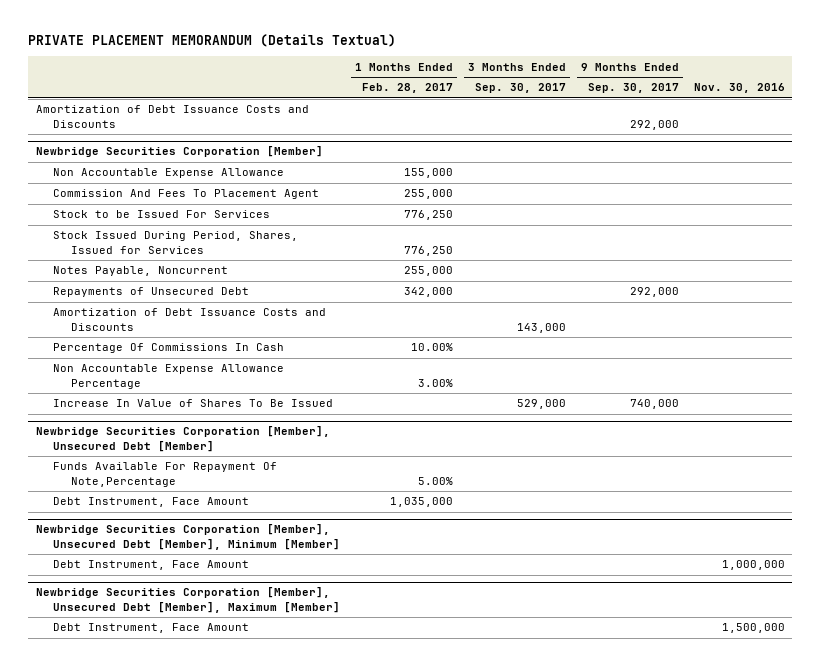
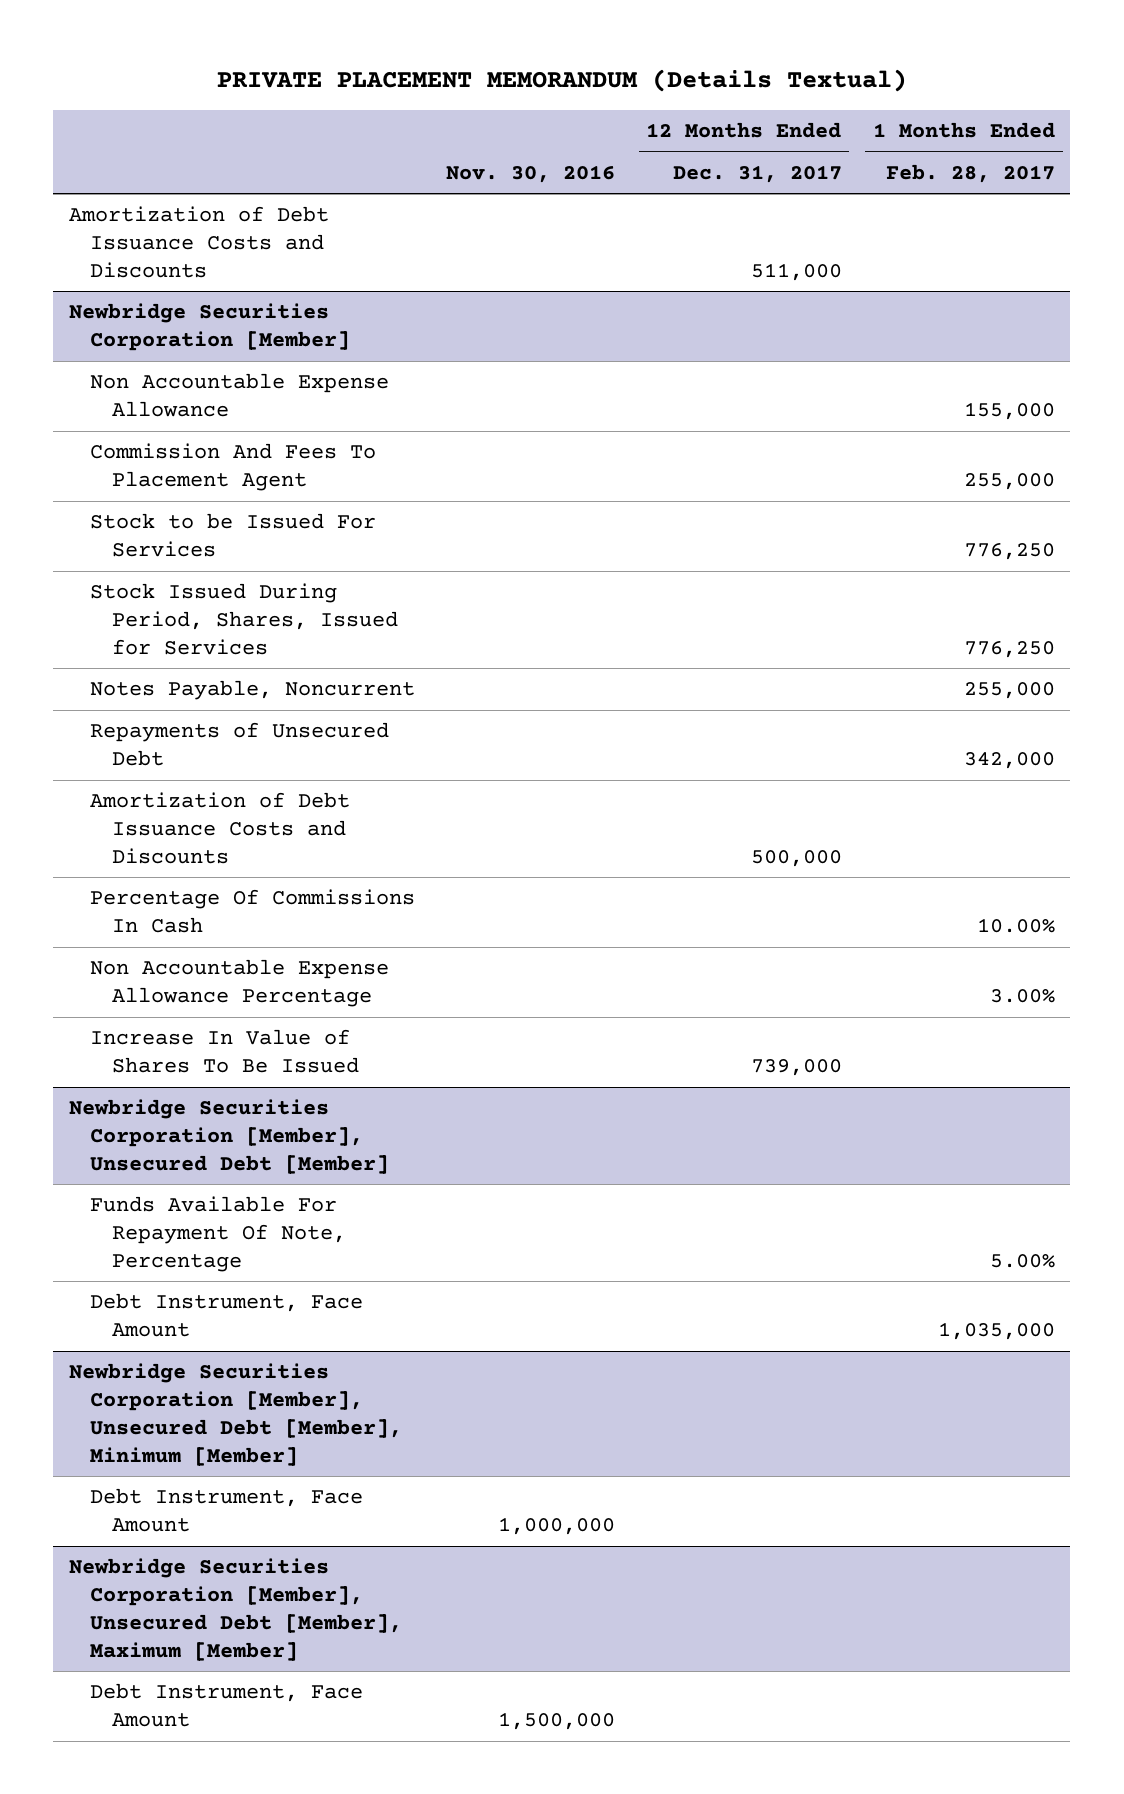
- | 1 Months Ended Feb. 28, 2017 | 3 Months Ended Sep. 30, 2017 | 9 Months Ended Sep. 30, 2017 | Nov. 30, 2016
+ | Nov. 30, 2016 | 12 Months Ended Dec. 31, 2017 | 1 Months Ended Feb. 28, 2017
@ Newbridge Securities Corporation [Member], Unsecured Debt [Member]
- Funds Available For Repayment Of Note,Percentage | 5.00% | | |
+ Funds Available For Repayment Of Note, Percentage | | | 5.00%

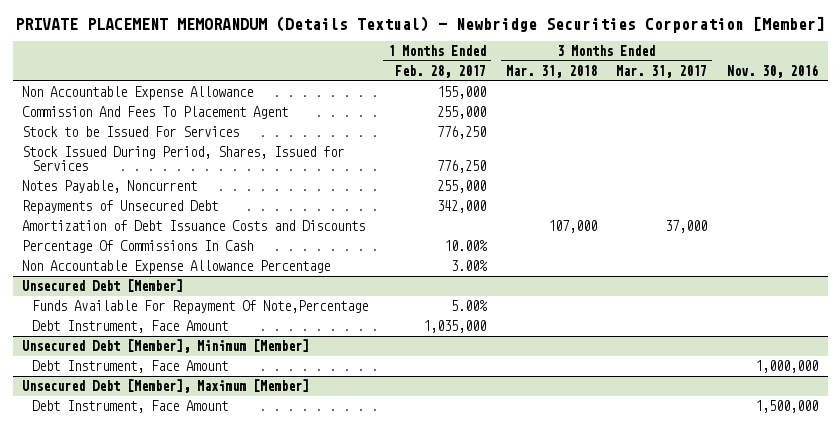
- PRIVATE PLACEMENT MEMORANDUM (Details Textual)
+ PRIVATE PLACEMENT MEMORANDUM (Details Textual) - Newbridge Securities Corporation [Member]
- | Nov. 30, 2016 | 12 Months Ended Dec. 31, 2017 | 1 Months Ended Feb. 28, 2017
+ | 1 Months Ended Feb. 28, 2017 | 3 Months Ended Mar. 31, 2018 | 3 Months Ended Mar. 31, 2017 | Nov. 30, 2016
- Amortization of Debt Issuance Costs and Discounts | | 511,000 |
- Newbridge Securities Corporation [Member]
- Increase In Value of Shares To Be Issued | | 739,000 |
- Newbridge Securities Corporation [Member], Unsecured Debt [Member]
- Funds Available For Repayment Of Note, Percentage | | | 5.00%
+ Unsecured Debt [Member]
+ Funds Available For Repayment Of Note,Percentage | 5.00% | | |
- Newbridge Securities Corporation [Member], Unsecured Debt [Member], Minimum [Member]
+ Unsecured Debt [Member], Minimum [Member]
- Newbridge Securities Corporation [Member], Unsecured Debt [Member], Maximum [Member]
+ Unsecured Debt [Member], Maximum [Member]

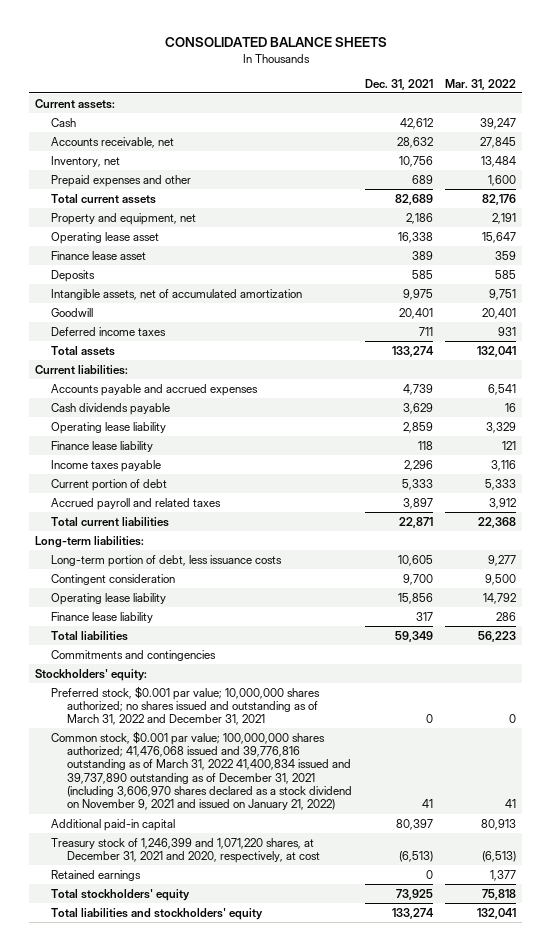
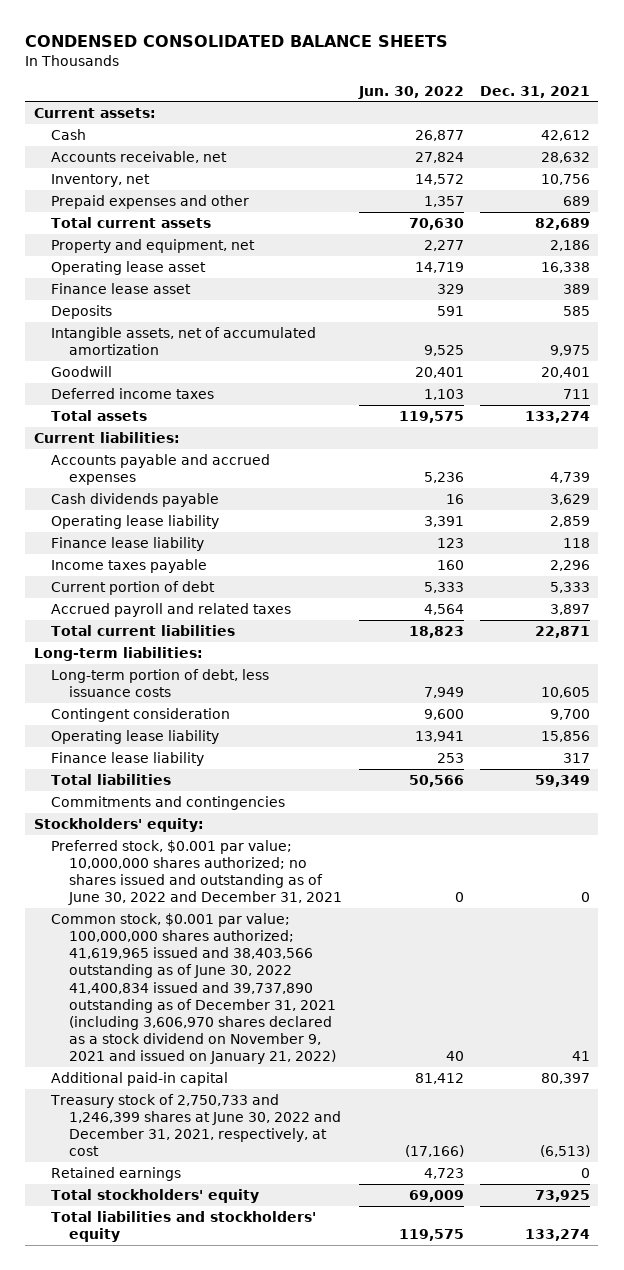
- CONSOLIDATED BALANCE SHEETS
+ CONDENSED CONSOLIDATED BALANCE SHEETS
- | Dec. 31, 2021 | Mar. 31, 2022
+ | Jun. 30, 2022 | Dec. 31, 2021
- Preferred stock, $0.001 par value; 10,000,000 shares authorized; no shares issued and outstanding as of March 31, 2022 and December 31, 2021 | 0 | 0
- Common stock, $0.001 par value; 100,000,000 shares authorized; 41,476,068 issued and 39,776,816 outstanding as of March 31, 2022 41,400,834 issued and 39,737,890 outstanding as of December 31, 2021 (including 3,606,970 shares declared as a stock dividend on November 9, 2021 and issued on January 21, 2022) | 41 | 41
+ Preferred stock, $0.001 par value; 10,000,000 shares authorized; no shares issued and outstanding as of June 30, 2022 and December 31, 2021 | 0 | 0
+ Common stock, $0.001 par value; 100,000,000 shares authorized; 41,619,965 issued and 38,403,566 outstanding as of June 30, 2022 41,400,834 issued and 39,737,890 outstanding as of December 31, 2021 (including 3,606,970 shares declared as a stock dividend on November 9, 2021 and issued on January 21, 2022) | 40 | 41
- Treasury stock of 1,246,399 and 1,071,220 shares, at December 31, 2021 and 2020, respectively, at cost | (6,513) | (6,513)
+ Treasury stock of 2,750,733 and 1,246,399 shares at June 30, 2022 and December 31, 2021, respectively, at cost | (17,166) | (6,513)

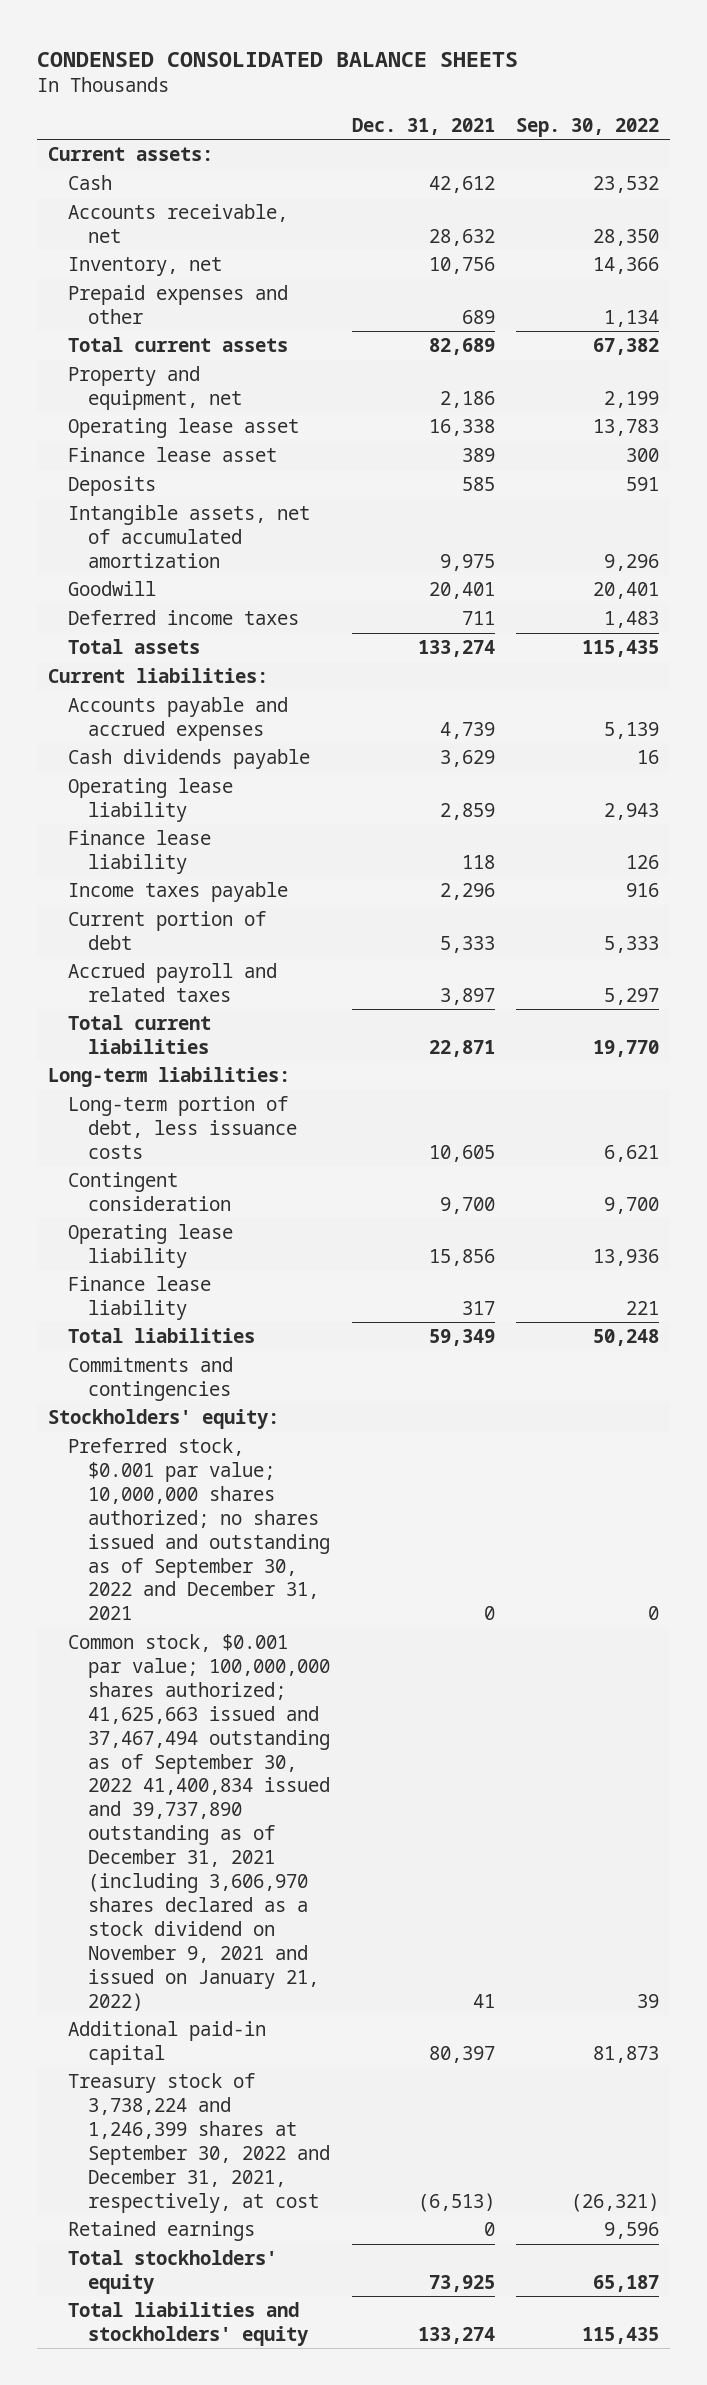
- | Jun. 30, 2022 | Dec. 31, 2021
+ | Dec. 31, 2021 | Sep. 30, 2022
- Preferred stock, $0.001 par value; 10,000,000 shares authorized; no shares issued and outstanding as of June 30, 2022 and December 31, 2021 | 0 | 0
- Common stock, $0.001 par value; 100,000,000 shares authorized; 41,619,965 issued and 38,403,566 outstanding as of June 30, 2022 41,400,834 issued and 39,737,890 outstanding as of December 31, 2021 (including 3,606,970 shares declared as a stock dividend on November 9, 2021 and issued on January 21, 2022) | 40 | 41
+ Preferred stock, $0.001 par value; 10,000,000 shares authorized; no shares issued and outstanding as of September 30, 2022 and December 31, 2021 | 0 | 0
+ Common stock, $0.001 par value; 100,000,000 shares authorized; 41,625,663 issued and 37,467,494 outstanding as of September 30, 2022 41,400,834 issued and 39,737,890 outstanding as of December 31, 2021 (including 3,606,970 shares declared as a stock dividend on November 9, 2021 and issued on January 21, 2022) | 41 | 39
- Treasury stock of 2,750,733 and 1,246,399 shares at June 30, 2022 and December 31, 2021, respectively, at cost | (17,166) | (6,513)
+ Treasury stock of 3,738,224 and 1,246,399 shares at September 30, 2022 and December 31, 2021, respectively, at cost | (6,513) | (26,321)

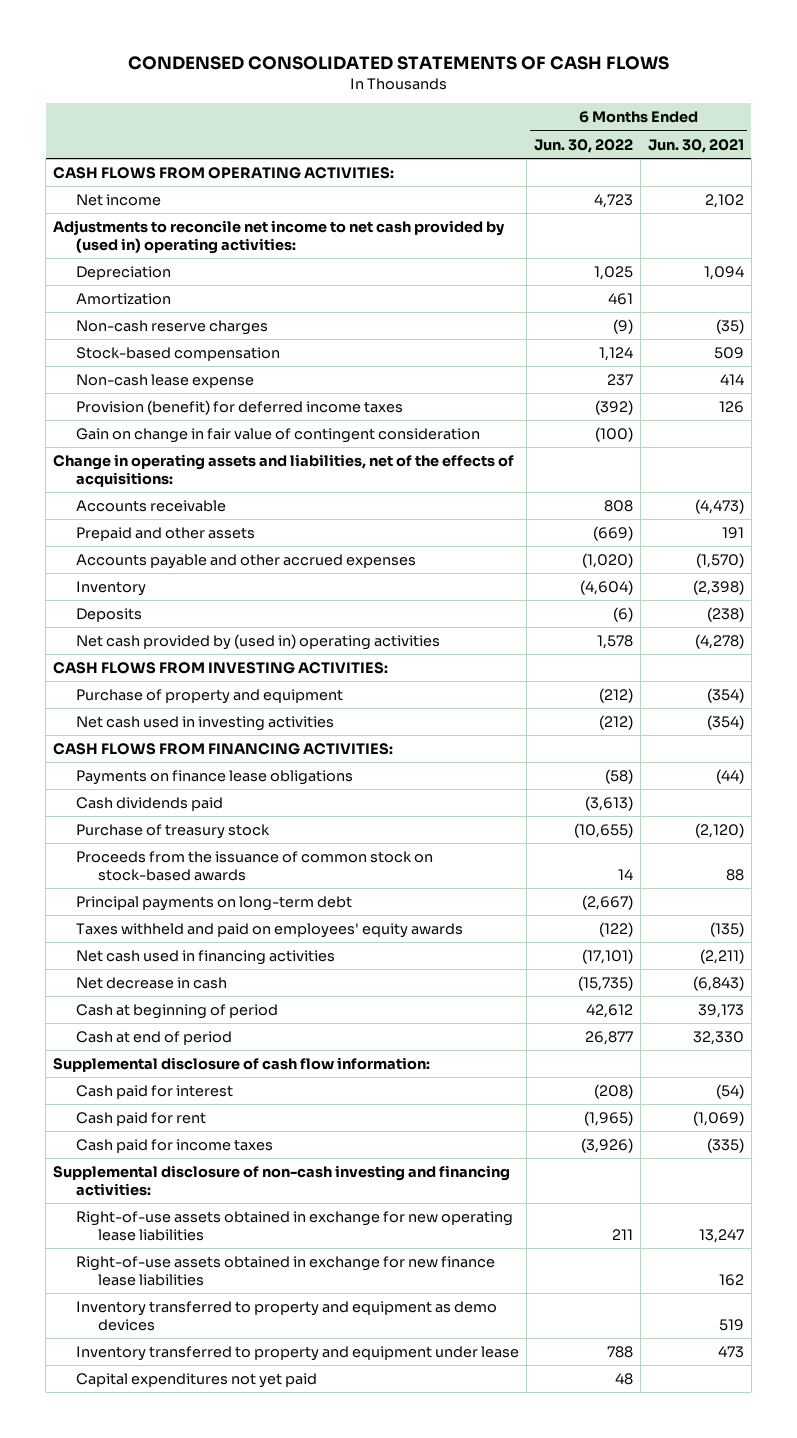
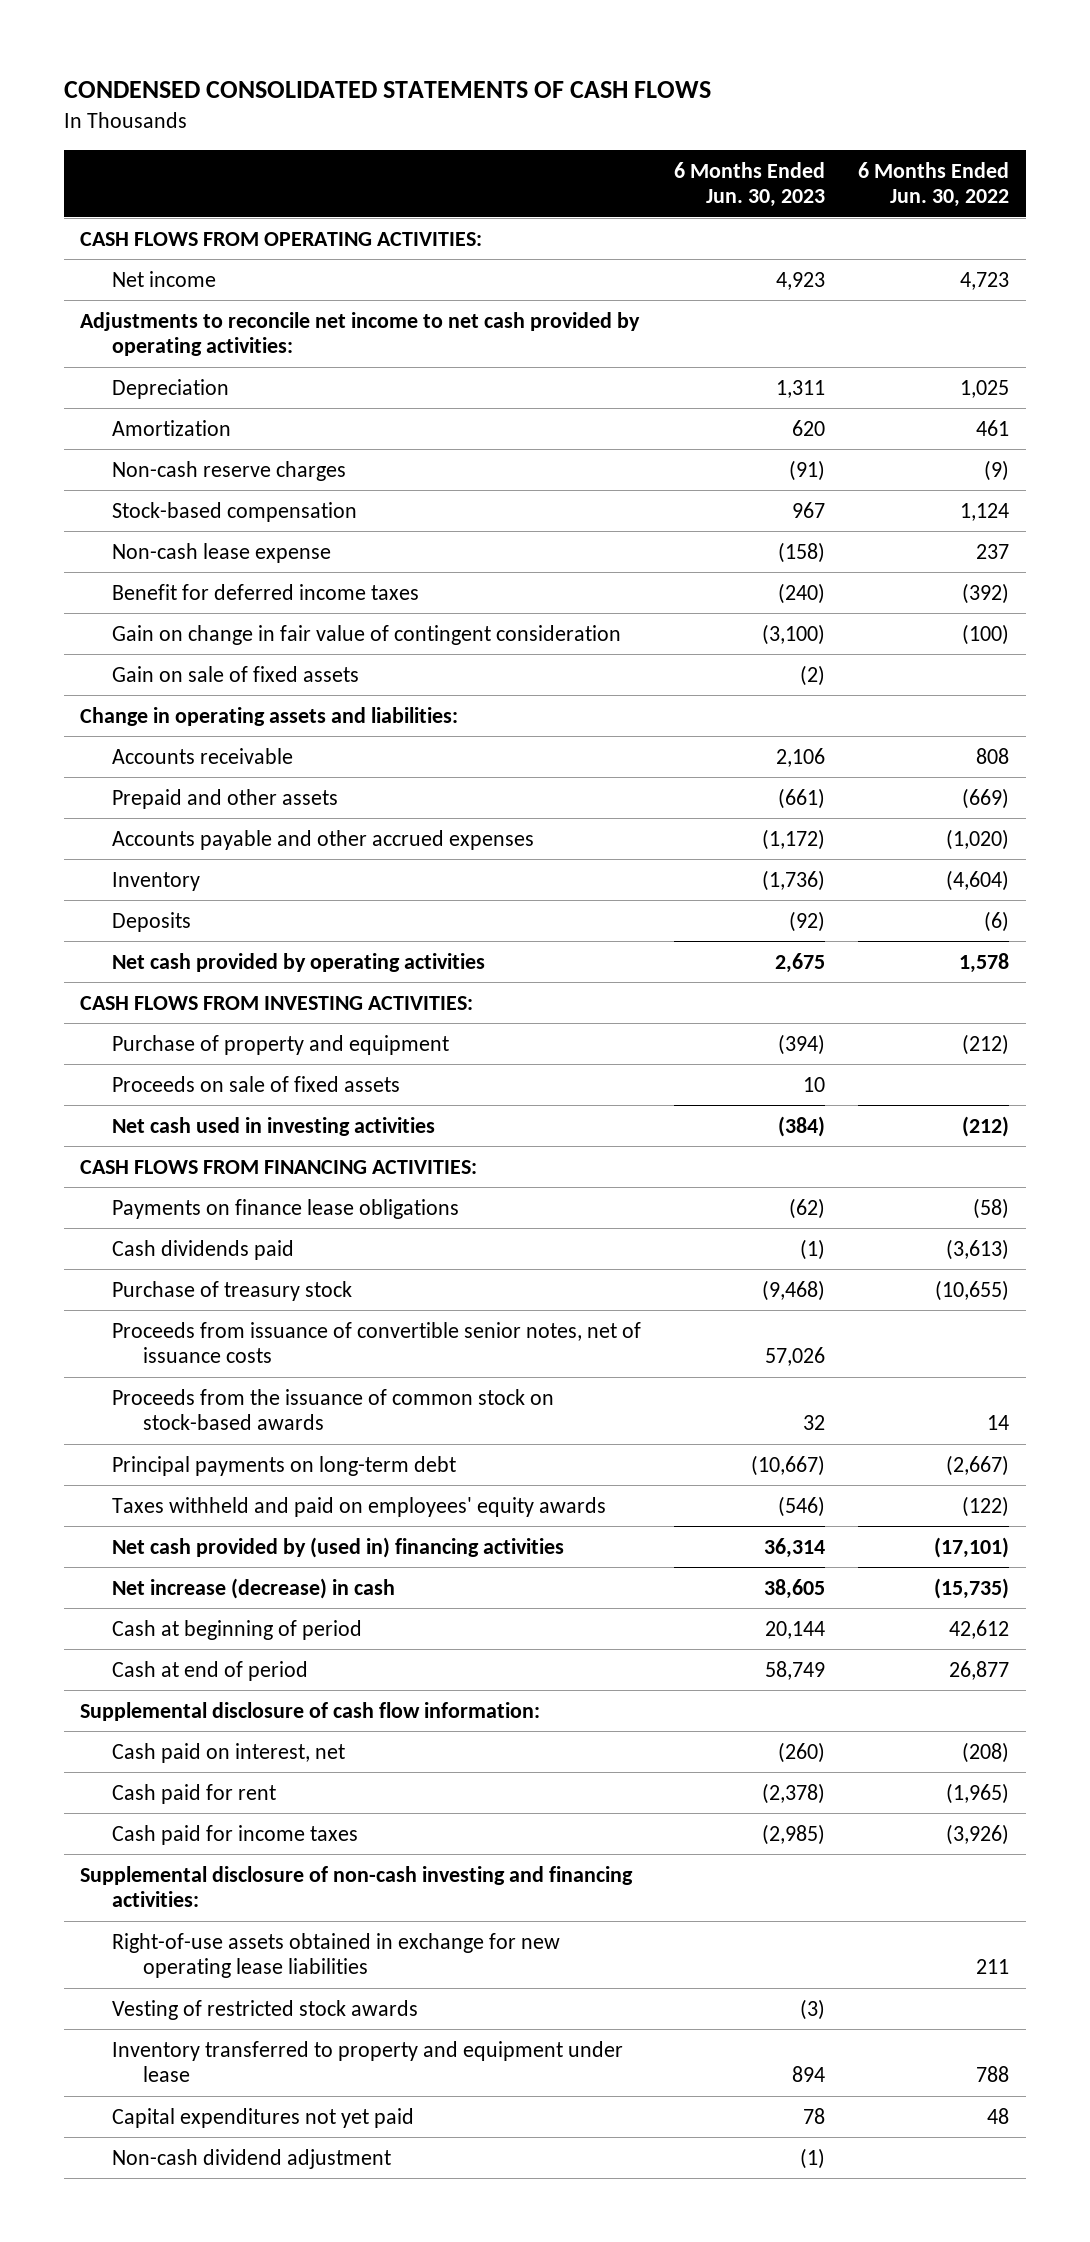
- | 6 Months Ended Jun. 30, 2022 | 6 Months Ended Jun. 30, 2021
+ | 6 Months Ended Jun. 30, 2023 | 6 Months Ended Jun. 30, 2022
- Adjustments to reconcile net income to net cash provided by (used in) operating activities:
+ Adjustments to reconcile net income to net cash provided by operating activities:
- Provision (benefit) for deferred income taxes | (392) | 126
+ Benefit for deferred income taxes | (240) | (392)
- Change in operating assets and liabilities, net of the effects of acquisitions:
+ Gain on sale of fixed assets | (2) |
+ Change in operating assets and liabilities:
- Net cash provided by (used in) operating activities | 1,578 | (4,278)
+ Net cash provided by operating activities | 2,675 | 1,578
+ Proceeds on sale of fixed assets | 10 |
+ Proceeds from issuance of convertible senior notes, net of issuance costs | 57,026 |
- Net cash used in financing activities | (17,101) | (2,211)
- Net decrease in cash | (15,735) | (6,843)
+ Net cash provided by (used in) financing activities | 36,314 | (17,101)
+ Net increase (decrease) in cash | 38,605 | (15,735)
- Cash paid for interest | (208) | (54)
+ Cash paid on interest, net | (260) | (208)
- Right-of-use assets obtained in exchange for new finance lease liabilities | | 162
- Inventory transferred to property and equipment as demo devices | | 519
+ Vesting of restricted stock awards | (3) |
+ Non-cash dividend adjustment | (1) |

